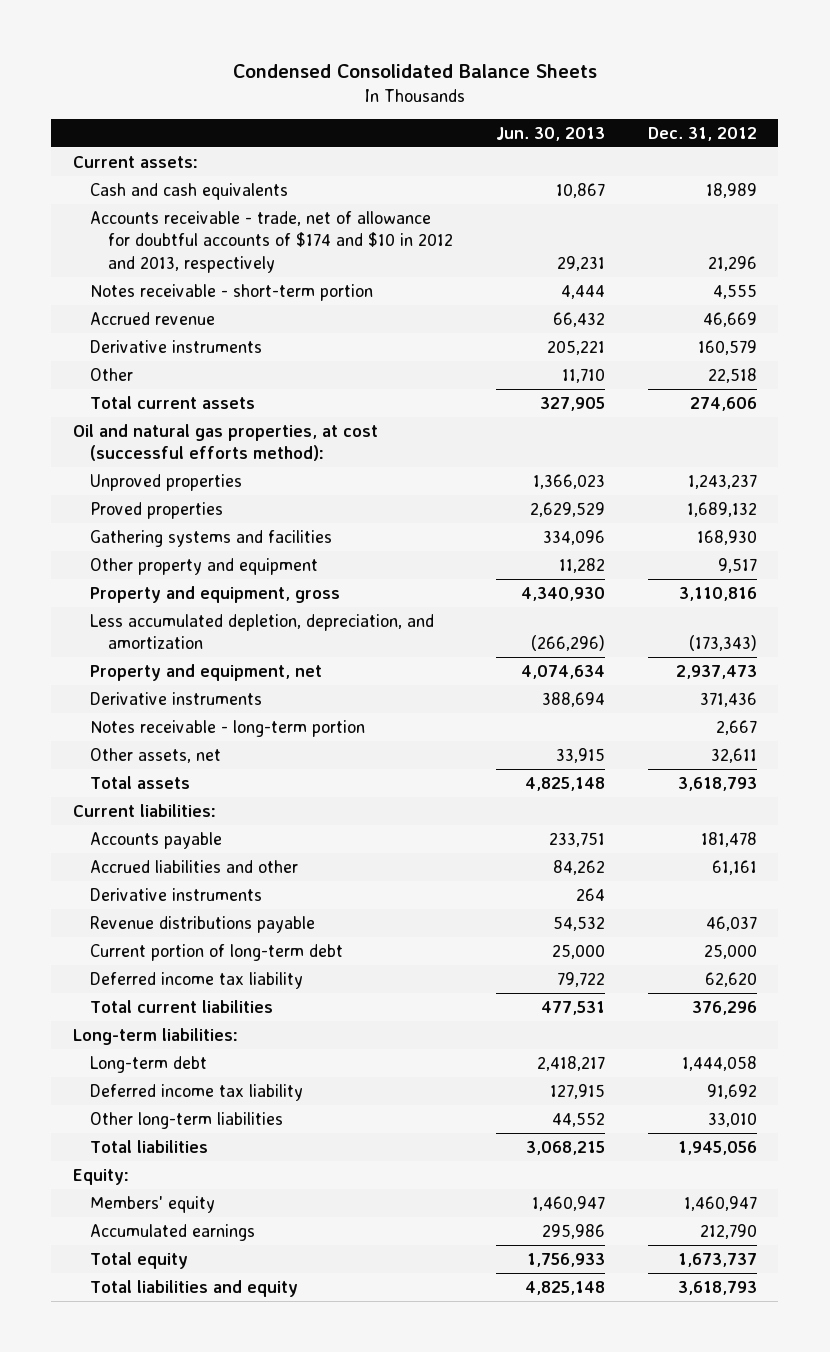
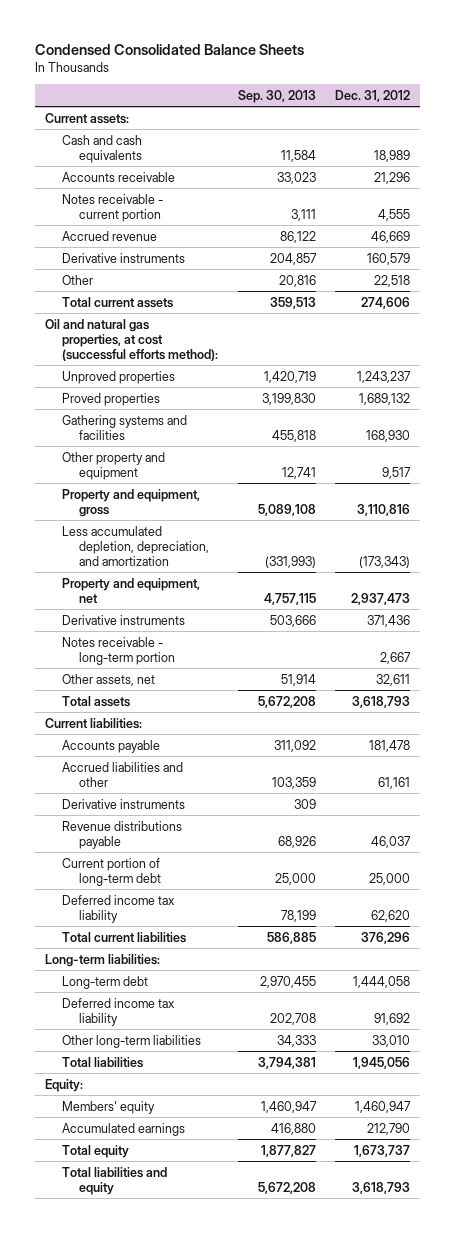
- | Jun. 30, 2013 | Dec. 31, 2012
+ | Sep. 30, 2013 | Dec. 31, 2012
- Accounts receivable - trade, net of allowance for doubtful accounts of $174 and $10 in 2012 and 2013, respectively | 29,231 | 21,296
- Notes receivable - short-term portion | 4,444 | 4,555
+ Accounts receivable | 33,023 | 21,296
+ Notes receivable - current portion | 3,111 | 4,555

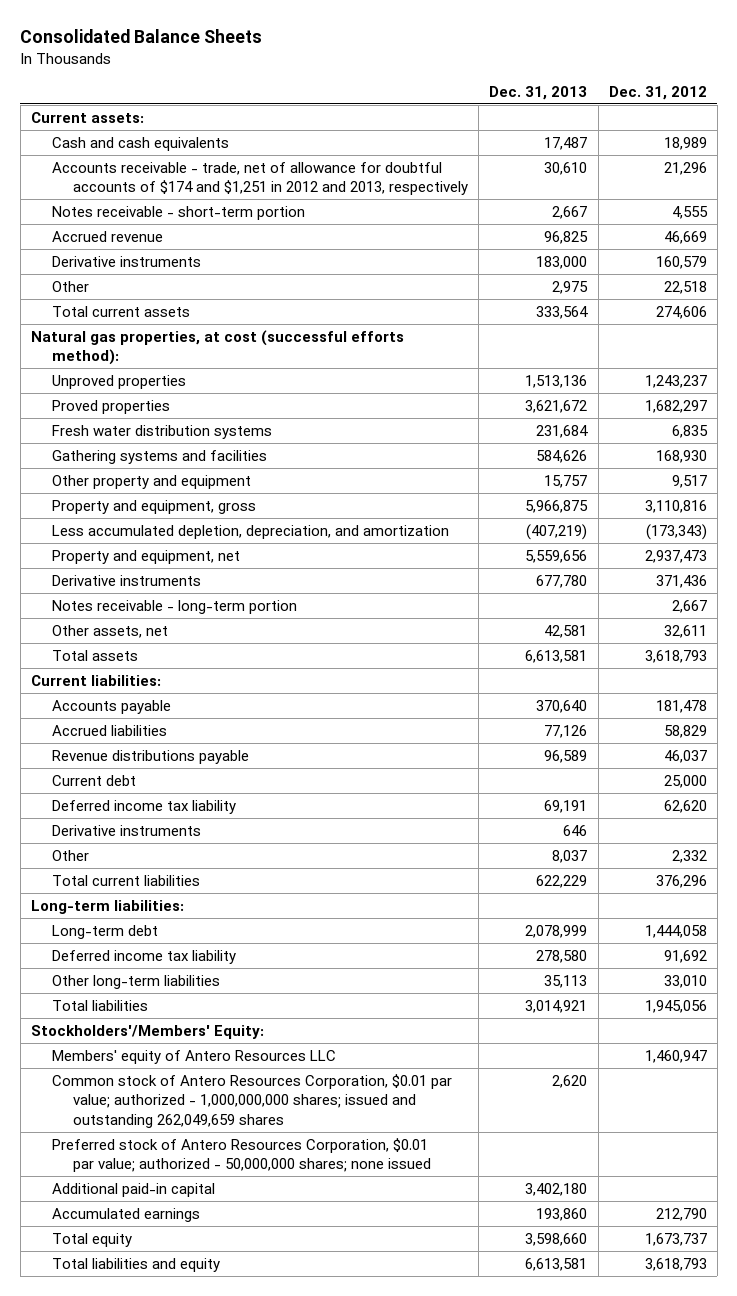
- Condensed Consolidated Balance Sheets
+ Consolidated Balance Sheets
- | Sep. 30, 2013 | Dec. 31, 2012
+ | Dec. 31, 2013 | Dec. 31, 2012
- Accounts receivable | 33,023 | 21,296
- Notes receivable - current portion | 3,111 | 4,555
+ Accounts receivable - trade, net of allowance for doubtful accounts of $174 and $1,251 in 2012 and 2013, respectively | 30,610 | 21,296
+ Notes receivable - short-term portion | 2,667 | 4,555
- Oil and natural gas properties, at cost (successful efforts method):
+ Natural gas properties, at cost (successful efforts method):
- Proved properties | 3,199,830 | 1,689,132
+ Proved properties | 3,621,672 | 1,682,297
+ Fresh water distribution systems | 231,684 | 6,835
- Accrued liabilities and other | 103,359 | 61,161
+ Accrued liabilities | 77,126 | 58,829
- Current portion of long-term debt | 25,000 | 25,000
+ Current debt | | 25,000
moved down: Derivative instruments | 646 |
+ Other | 8,037 | 2,332
- Equity:
- Members' equity | 1,460,947 | 1,460,947
+ Stockholders'/Members' Equity:
+ Members' equity of Antero Resources LLC | | 1,460,947
+ Common stock of Antero Resources Corporation, $0.01 par value; authorized - 1,000,000,000 shares; issued and outstanding 262,049,659 shares | 2,620 |
+ Preferred stock of Antero Resources Corporation, $0.01 par value; authorized - 50,000,000 shares; none issued
+ Additional paid-in capital | 3,402,180 |

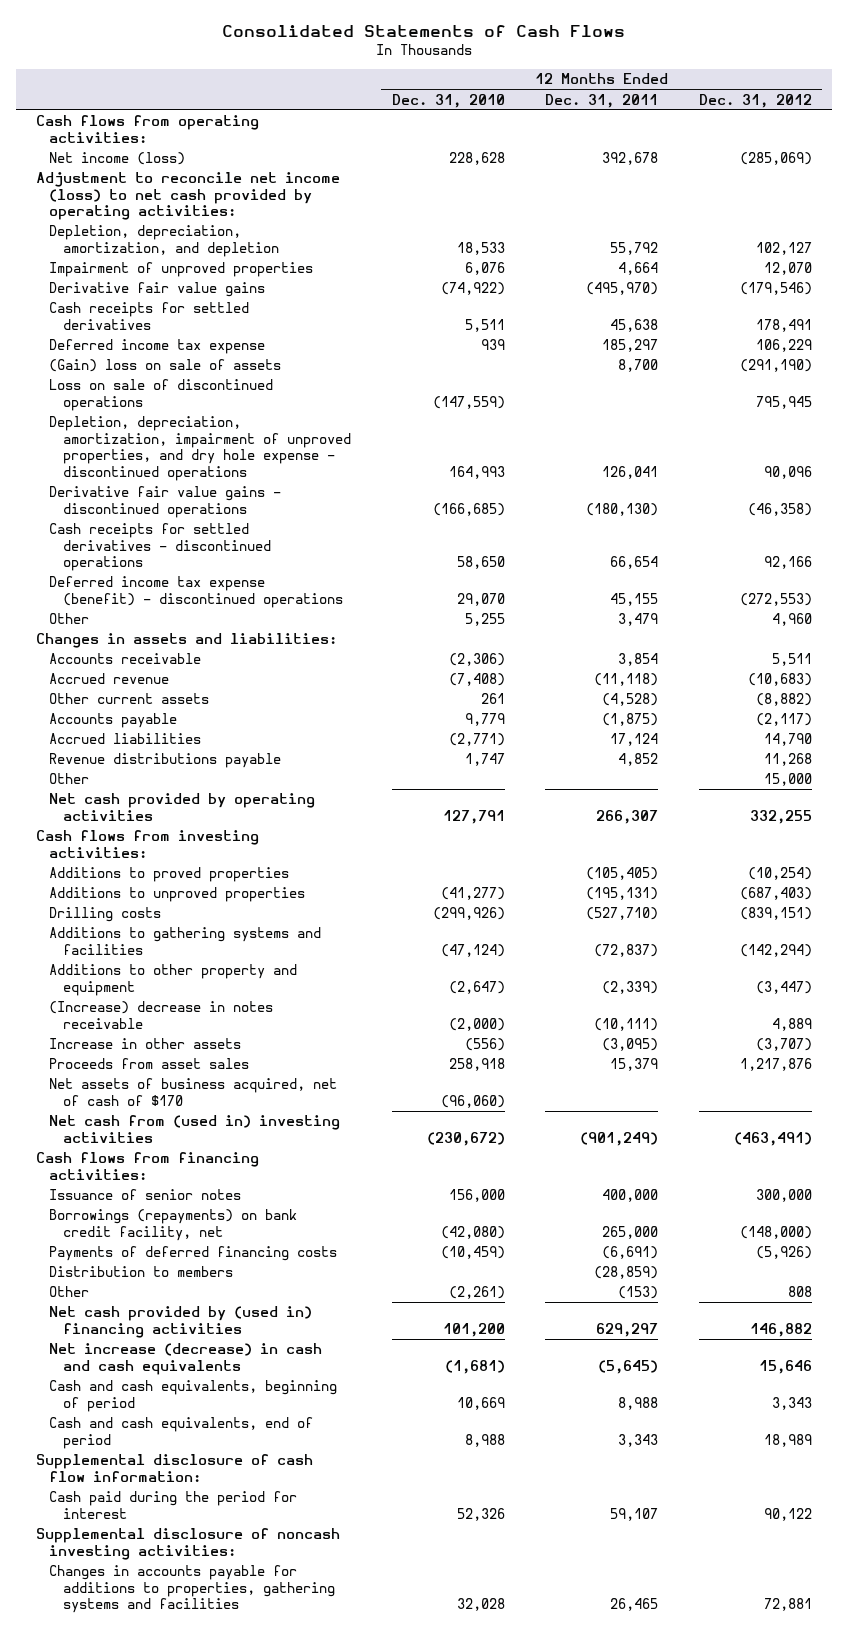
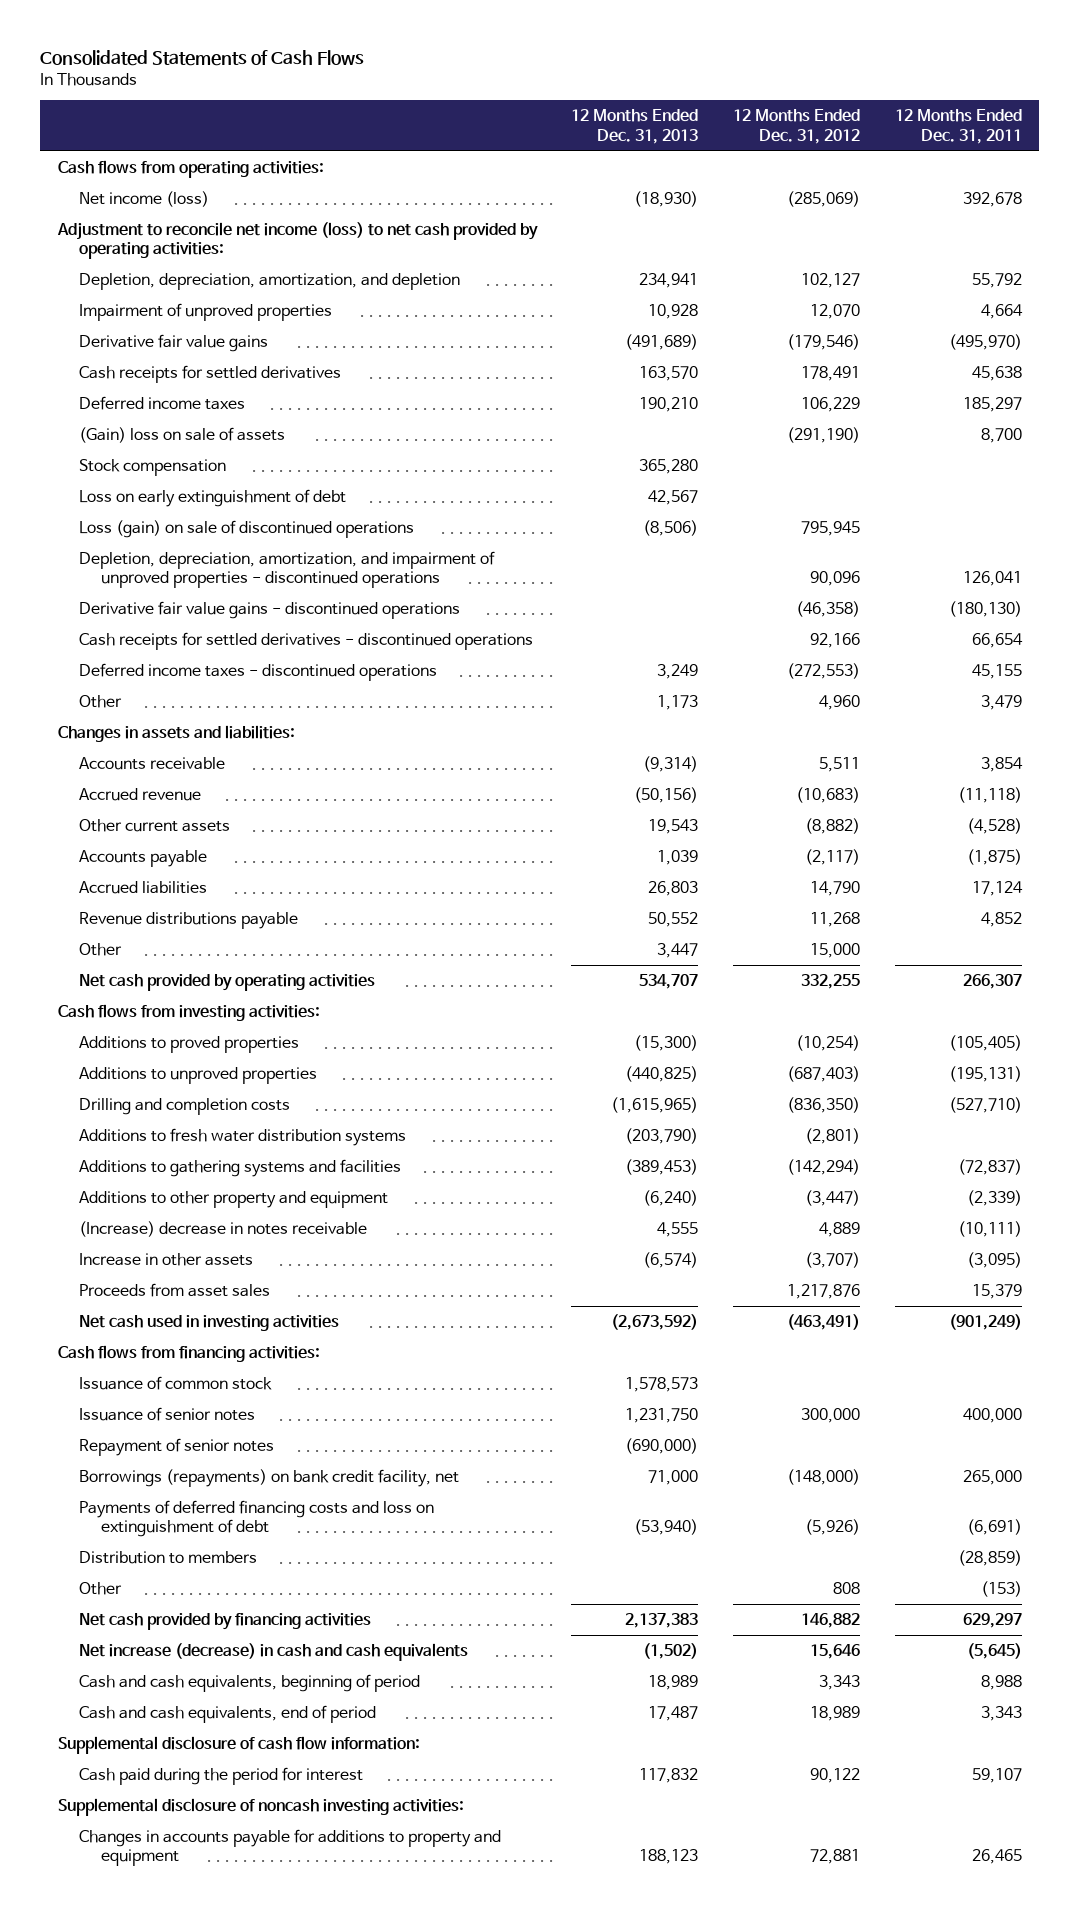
- | 12 Months Ended Dec. 31, 2010 | 12 Months Ended Dec. 31, 2011 | 12 Months Ended Dec. 31, 2012
+ | 12 Months Ended Dec. 31, 2013 | 12 Months Ended Dec. 31, 2012 | 12 Months Ended Dec. 31, 2011
- Deferred income tax expense | 939 | 185,297 | 106,229
+ Deferred income taxes | 190,210 | 106,229 | 185,297
- Loss on sale of discontinued operations | (147,559) | | 795,945
- Depletion, depreciation, amortization, impairment of unproved properties, and dry hole expense - discontinued operations | 164,993 | 126,041 | 90,096
+ Stock compensation | 365,280 | |
+ Loss on early extinguishment of debt | 42,567 | |
+ Loss (gain) on sale of discontinued operations | (8,506) | 795,945 |
+ Depletion, depreciation, amortization, and impairment of unproved properties - discontinued operations | | 90,096 | 126,041
- Deferred income tax expense (benefit) - discontinued operations | 29,070 | 45,155 | (272,553)
+ Deferred income taxes - discontinued operations | 3,249 | (272,553) | 45,155
- Drilling costs | (299,926) | (527,710) | (839,151)
+ Drilling and completion costs | (1,615,965) | (836,350) | (527,710)
+ Additions to fresh water distribution systems | (203,790) | (2,801) |
- Net assets of business acquired, net of cash of $170 | (96,060) | |
- Net cash from (used in) investing activities | (230,672) | (901,249) | (463,491)
+ Net cash used in investing activities | (2,673,592) | (463,491) | (901,249)
+ Issuance of common stock | 1,578,573 | |
+ Repayment of senior notes | (690,000) | |
- Payments of deferred financing costs | (10,459) | (6,691) | (5,926)
+ Payments of deferred financing costs and loss on extinguishment of debt | (53,940) | (5,926) | (6,691)
- Net cash provided by (used in) financing activities | 101,200 | 629,297 | 146,882
+ Net cash provided by financing activities | 2,137,383 | 146,882 | 629,297
- Changes in accounts payable for additions to properties, gathering systems and facilities | 32,028 | 26,465 | 72,881
+ Changes in accounts payable for additions to property and equipment | 188,123 | 72,881 | 26,465

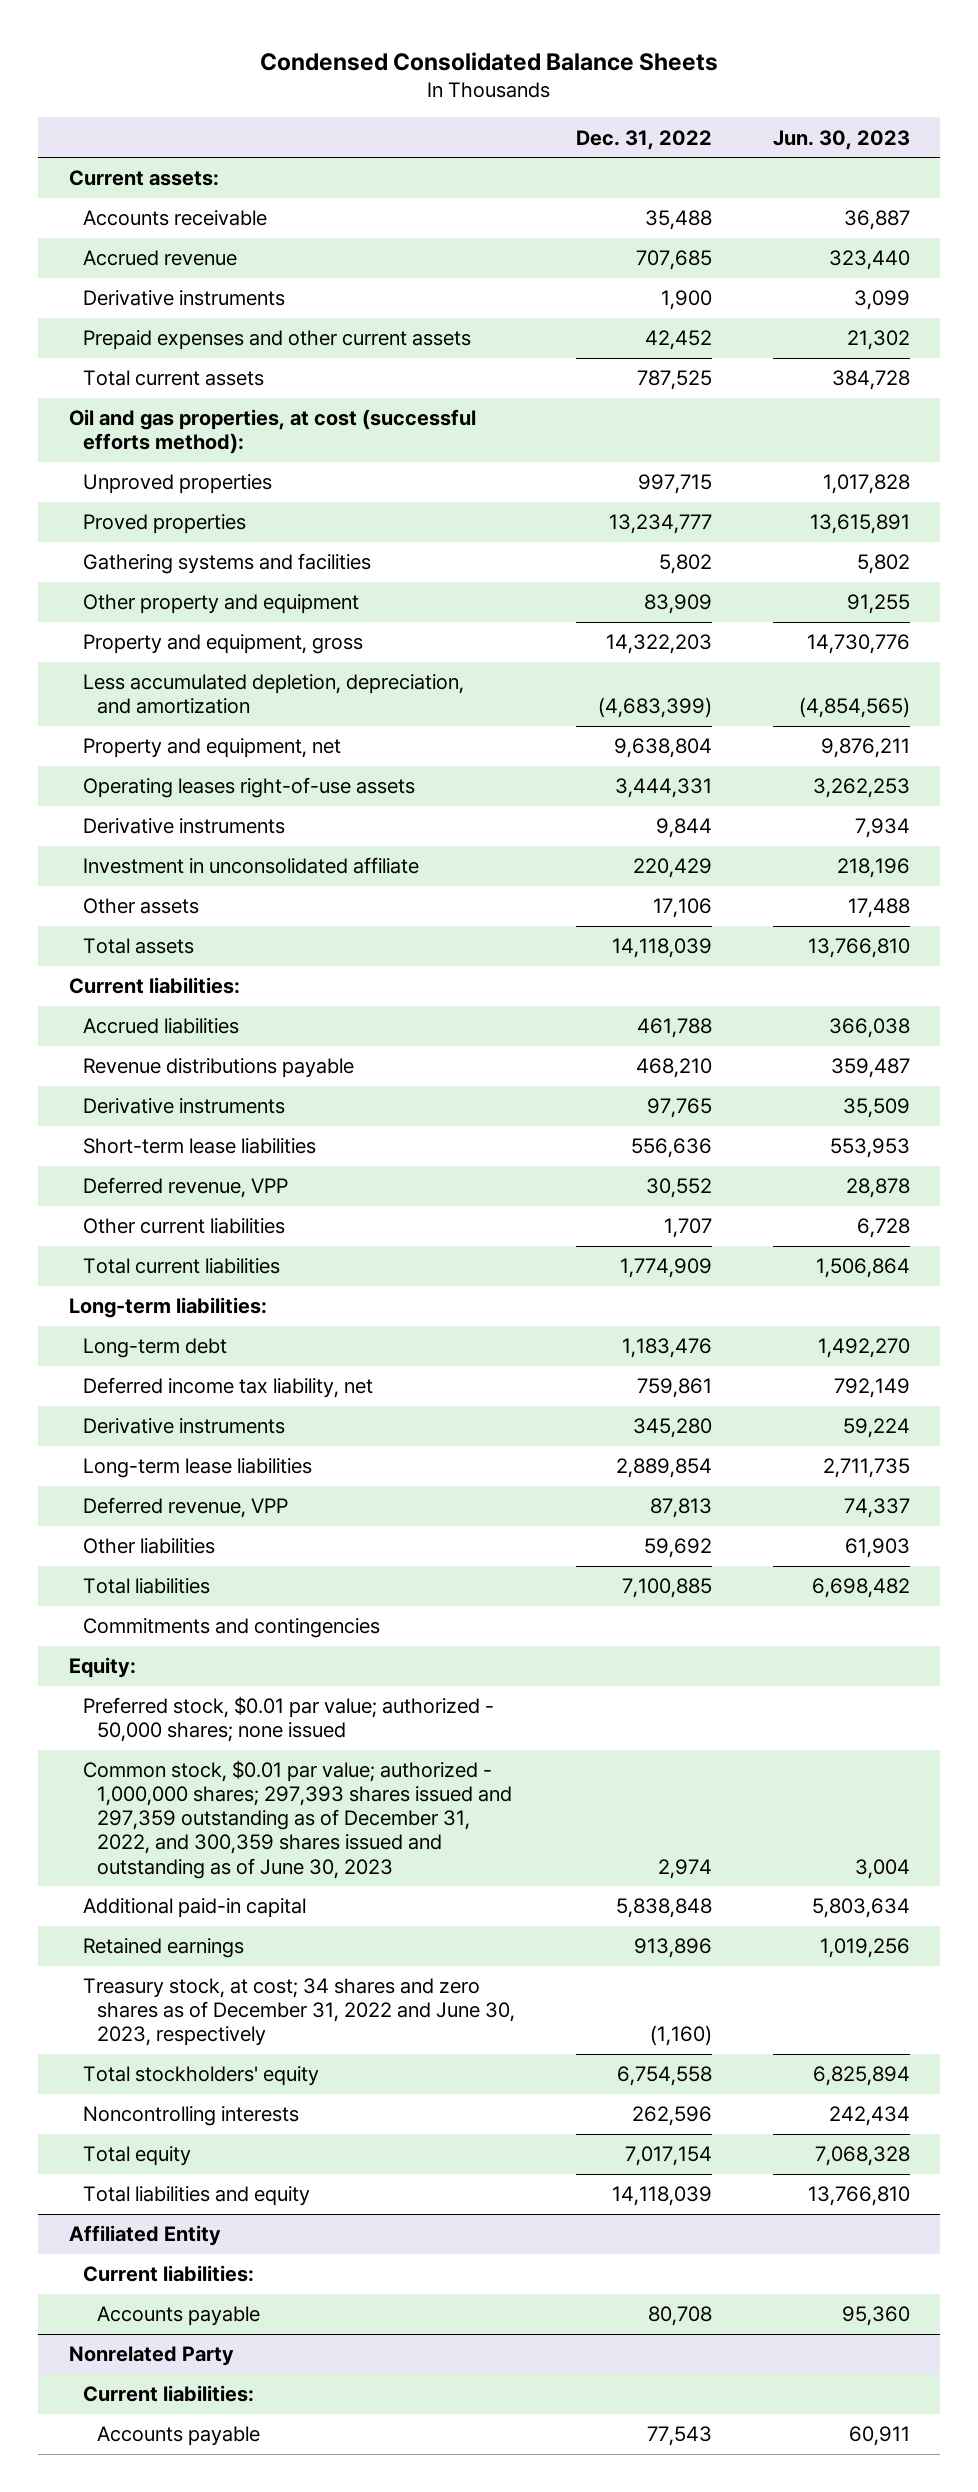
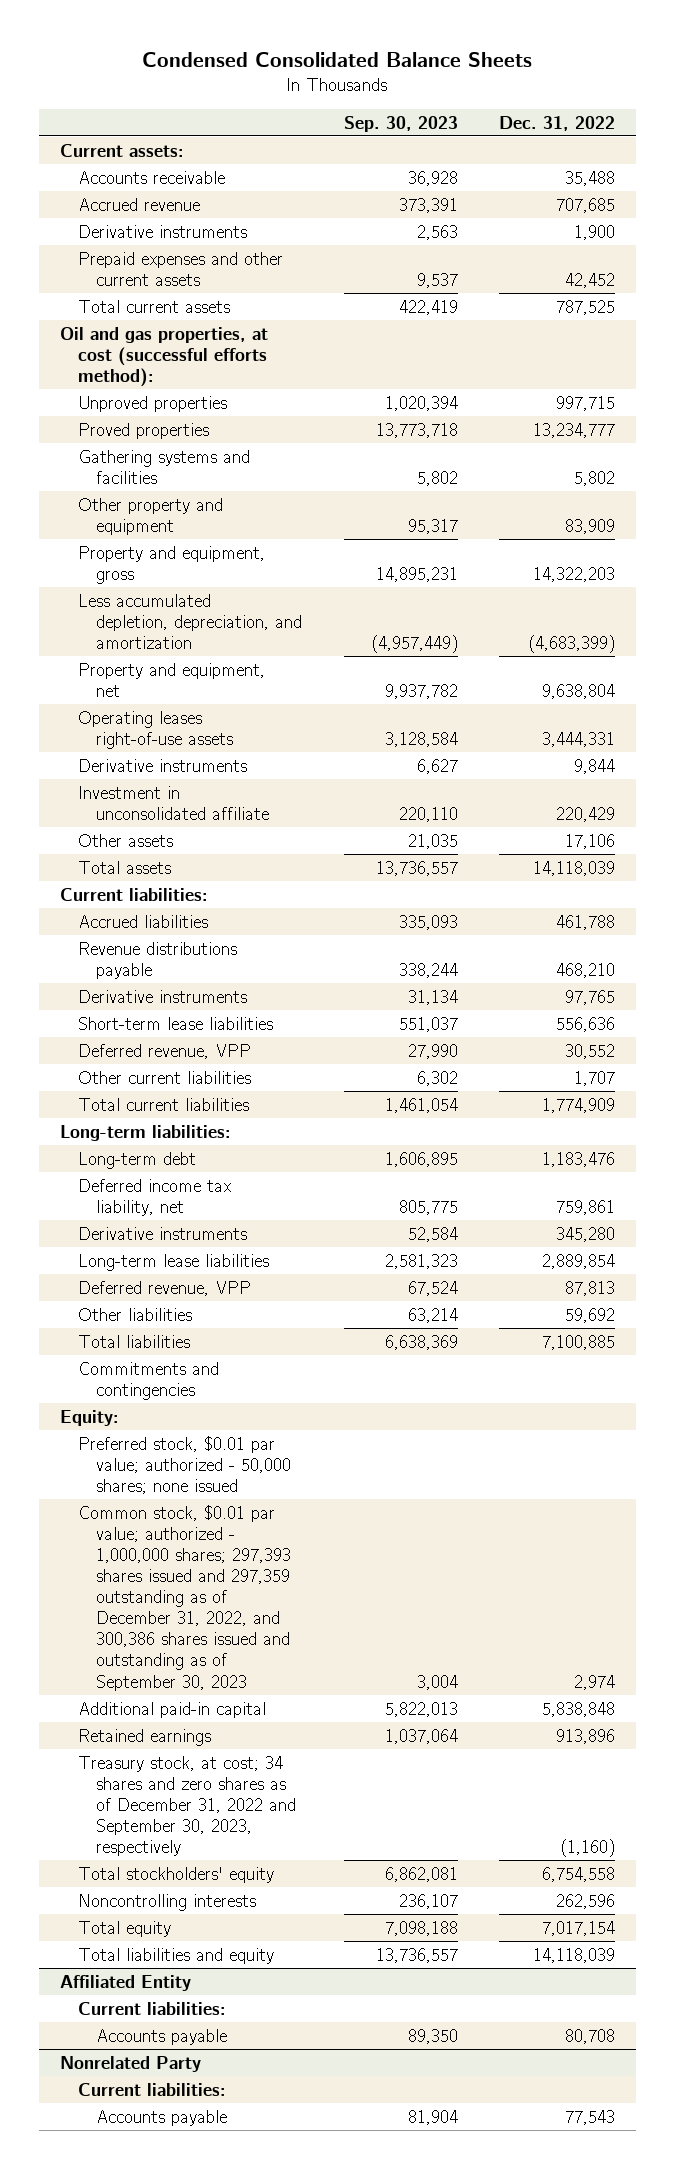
- | Dec. 31, 2022 | Jun. 30, 2023
+ | Sep. 30, 2023 | Dec. 31, 2022
- Common stock, $0.01 par value; authorized - 1,000,000 shares; 297,393 shares issued and 297,359 outstanding as of December 31, 2022, and 300,359 shares issued and outstanding as of June 30, 2023 | 2,974 | 3,004
+ Common stock, $0.01 par value; authorized - 1,000,000 shares; 297,393 shares issued and 297,359 outstanding as of December 31, 2022, and 300,386 shares issued and outstanding as of September 30, 2023 | 3,004 | 2,974
- Treasury stock, at cost; 34 shares and zero shares as of December 31, 2022 and June 30, 2023, respectively | (1,160) |
+ Treasury stock, at cost; 34 shares and zero shares as of December 31, 2022 and September 30, 2023, respectively | | (1,160)

